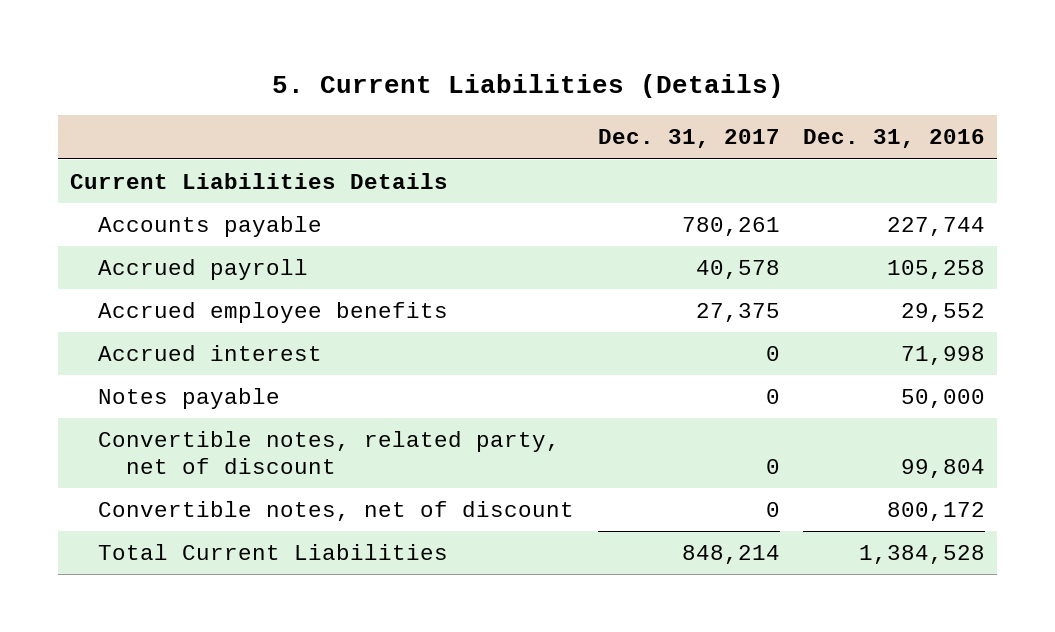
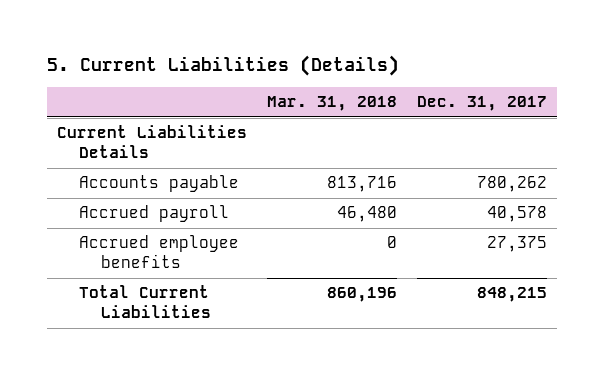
- | Dec. 31, 2017 | Dec. 31, 2016
+ | Mar. 31, 2018 | Dec. 31, 2017
- Accounts payable | 780,261 | 227,744
+ Accounts payable | 813,716 | 780,262
- Accrued interest | 0 | 71,998
- Notes payable | 0 | 50,000
- Convertible notes, related party, net of discount | 0 | 99,804
- Convertible notes, net of discount | 0 | 800,172
- Total Current Liabilities | 848,214 | 1,384,528
+ Total Current Liabilities | 860,196 | 848,215

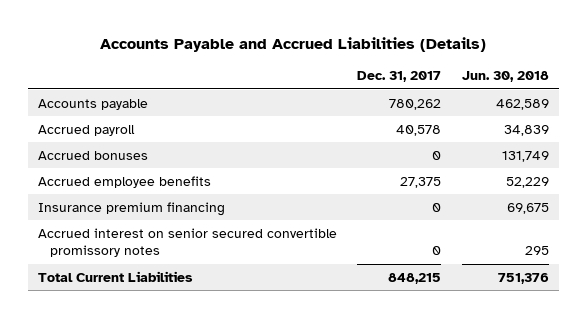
- 5. Current Liabilities (Details)
+ Accounts Payable and Accrued Liabilities (Details)
- | Mar. 31, 2018 | Dec. 31, 2017
+ | Dec. 31, 2017 | Jun. 30, 2018
- Current Liabilities Details
+ Accrued bonuses | 0 | 131,749
+ Insurance premium financing | 0 | 69,675
+ Accrued interest on senior secured convertible promissory notes | 0 | 295

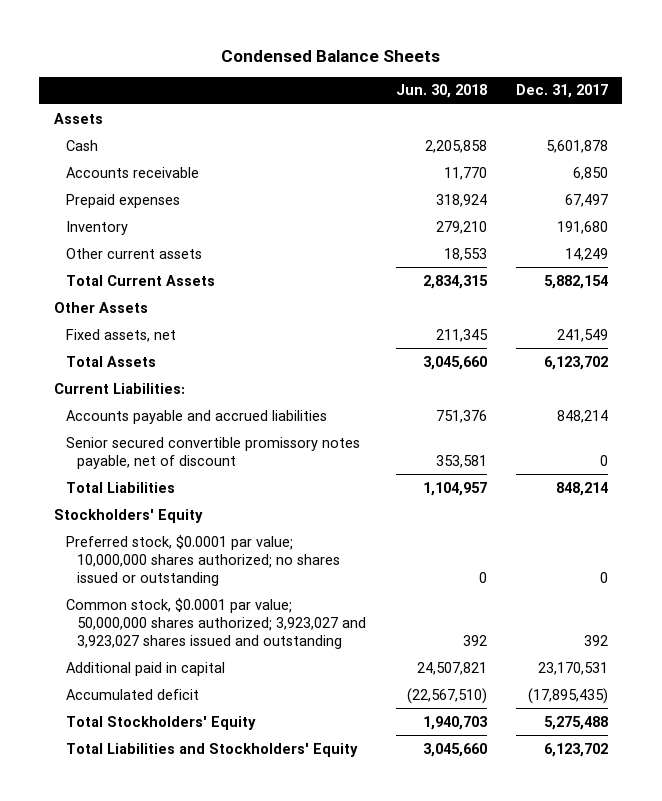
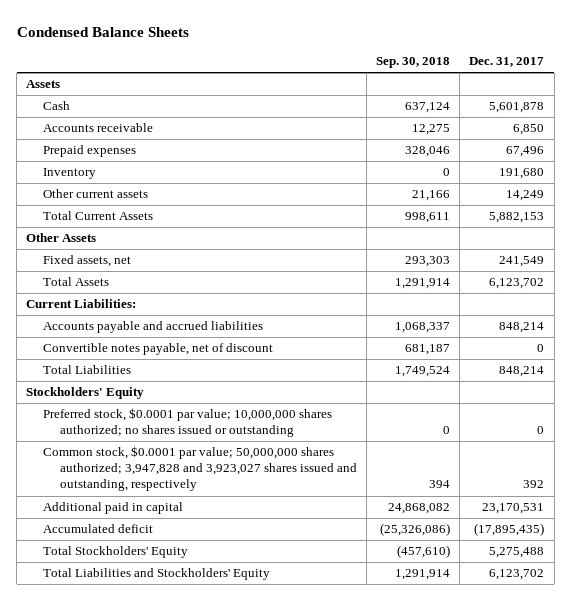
- | Jun. 30, 2018 | Dec. 31, 2017
+ | Sep. 30, 2018 | Dec. 31, 2017
- Prepaid expenses | 318,924 | 67,497
+ Prepaid expenses | 328,046 | 67,496
- Total Current Assets | 2,834,315 | 5,882,154
+ Total Current Assets | 998,611 | 5,882,153
- Senior secured convertible promissory notes payable, net of discount | 353,581 | 0
+ Convertible notes payable, net of discount | 681,187 | 0
- Common stock, $0.0001 par value; 50,000,000 shares authorized; 3,923,027 and 3,923,027 shares issued and outstanding | 392 | 392
+ Common stock, $0.0001 par value; 50,000,000 shares authorized; 3,947,828 and 3,923,027 shares issued and outstanding, respectively | 394 | 392

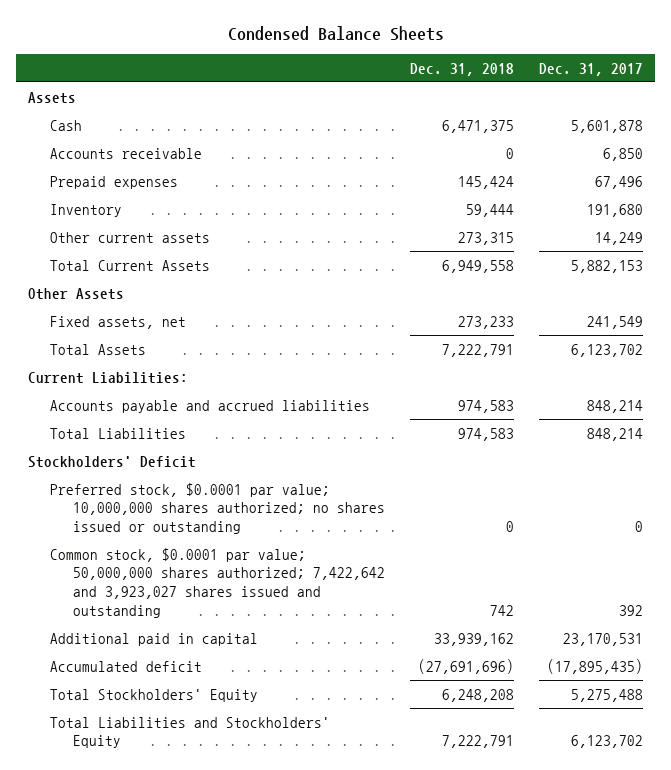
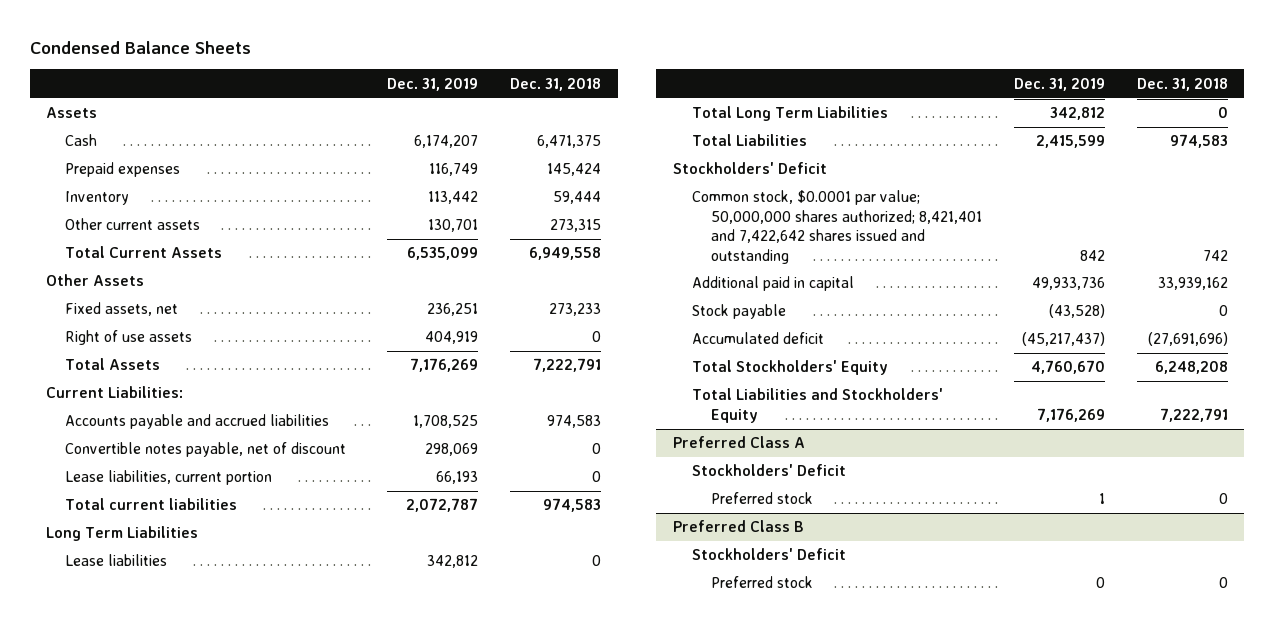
- | Dec. 31, 2018 | Dec. 31, 2017
+ | Dec. 31, 2019 | Dec. 31, 2018
- Accounts receivable | 0 | 6,850
+ Right of use assets | 404,919 | 0
+ Convertible notes payable, net of discount | 298,069 | 0
+ Lease liabilities, current portion | 66,193 | 0
+ Total current liabilities | 2,072,787 | 974,583
+ Long Term Liabilities
+ Lease liabilities | 342,812 | 0
+ Total Long Term Liabilities | 342,812 | 0
- Preferred stock, $0.0001 par value; 10,000,000 shares authorized; no shares issued or outstanding | 0 | 0
- Common stock, $0.0001 par value; 50,000,000 shares authorized; 7,422,642 and 3,923,027 shares issued and outstanding | 742 | 392
+ Common stock, $0.0001 par value; 50,000,000 shares authorized; 8,421,401 and 7,422,642 shares issued and outstanding | 842 | 742
+ Stock payable | (43,528) | 0
+ Preferred Class A
+ Stockholders' Deficit
+ Preferred stock | 1 | 0
+ Preferred Class B
+ Stockholders' Deficit
+ Preferred stock | 0 | 0

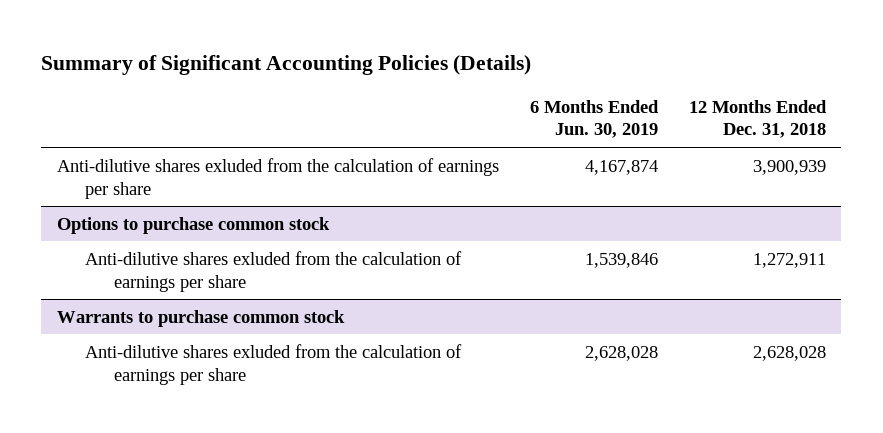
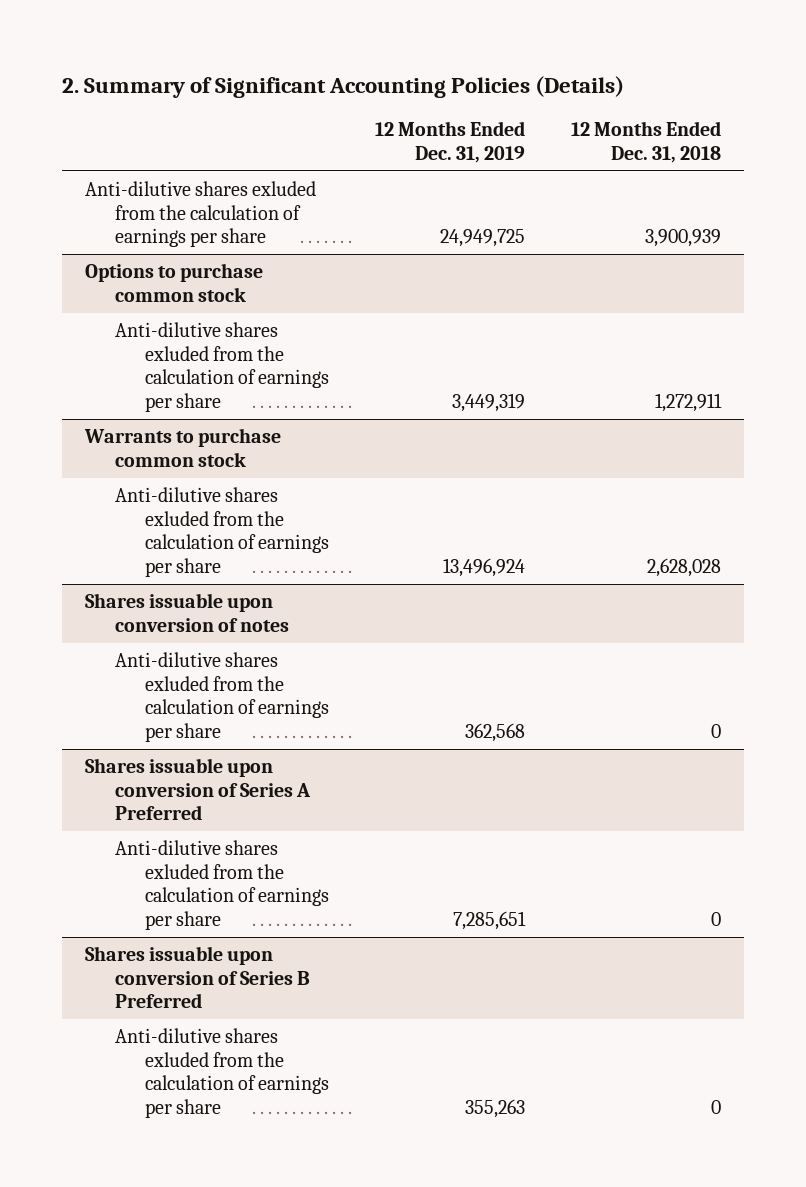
- Summary of Significant Accounting Policies (Details)
+ 2. Summary of Significant Accounting Policies (Details)
- | 6 Months Ended Jun. 30, 2019 | 12 Months Ended Dec. 31, 2018
+ | 12 Months Ended Dec. 31, 2019 | 12 Months Ended Dec. 31, 2018
+ Shares issuable upon conversion of notes
+ Anti-dilutive shares exluded from the calculation of earnings per share | 362,568 | 0
+ Shares issuable upon conversion of Series A Preferred
+ Anti-dilutive shares exluded from the calculation of earnings per share | 7,285,651 | 0
+ Shares issuable upon conversion of Series B Preferred
+ Anti-dilutive shares exluded from the calculation of earnings per share | 355,263 | 0

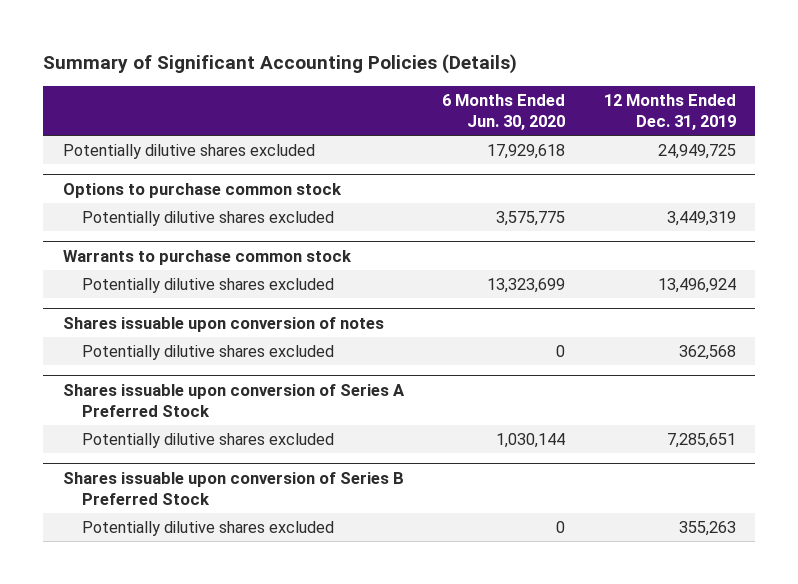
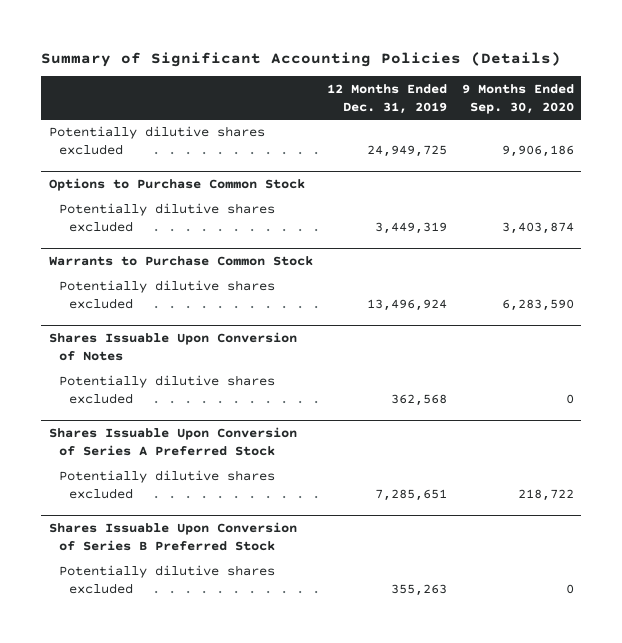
- | 6 Months Ended Jun. 30, 2020 | 12 Months Ended Dec. 31, 2019
+ | 12 Months Ended Dec. 31, 2019 | 9 Months Ended Sep. 30, 2020
- Options to purchase common stock
+ Options to Purchase Common Stock
- Warrants to purchase common stock
+ Warrants to Purchase Common Stock
- Shares issuable upon conversion of notes
+ Shares Issuable Upon Conversion of Notes
- Shares issuable upon conversion of Series A Preferred Stock
+ Shares Issuable Upon Conversion of Series A Preferred Stock
- Shares issuable upon conversion of Series B Preferred Stock
+ Shares Issuable Upon Conversion of Series B Preferred Stock

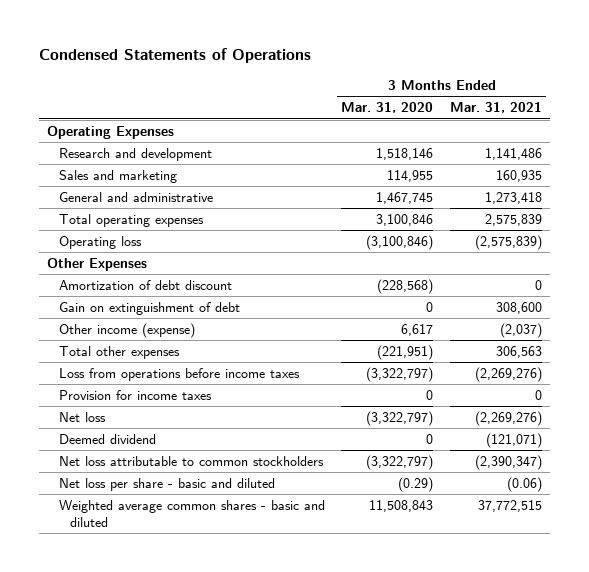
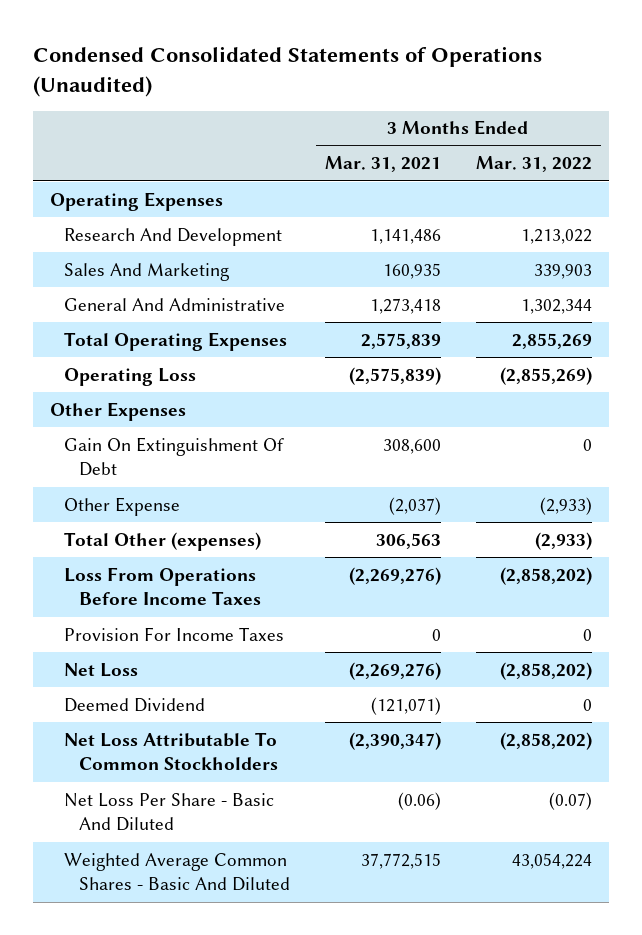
- Condensed Statements of Operations
+ Condensed Consolidated Statements of Operations (Unaudited)
- | 3 Months Ended Mar. 31, 2020 | 3 Months Ended Mar. 31, 2021
+ | 3 Months Ended Mar. 31, 2021 | 3 Months Ended Mar. 31, 2022
- Research and development | 1,518,146 | 1,141,486
- Sales and marketing | 114,955 | 160,935
- General and administrative | 1,467,745 | 1,273,418
- Total operating expenses | 3,100,846 | 2,575,839
- Operating loss | (3,100,846) | (2,575,839)
+ Research And Development | 1,141,486 | 1,213,022
+ Sales And Marketing | 160,935 | 339,903
+ General And Administrative | 1,273,418 | 1,302,344
+ Total Operating Expenses | 2,575,839 | 2,855,269
+ Operating Loss | (2,575,839) | (2,855,269)
- Amortization of debt discount | (228,568) | 0
- Gain on extinguishment of debt | 0 | 308,600
- Other income (expense) | 6,617 | (2,037)
- Total other expenses | (221,951) | 306,563
- Loss from operations before income taxes | (3,322,797) | (2,269,276)
- Provision for income taxes | 0 | 0
- Net loss | (3,322,797) | (2,269,276)
- Deemed dividend | 0 | (121,071)
- Net loss attributable to common stockholders | (3,322,797) | (2,390,347)
- Net loss per share - basic and diluted | (0.29) | (0.06)
- Weighted average common shares - basic and diluted | 11,508,843 | 37,772,515
+ Gain On Extinguishment Of Debt | 308,600 | 0
+ Other Expense | (2,037) | (2,933)
+ Total Other (expenses) | 306,563 | (2,933)
+ Loss From Operations Before Income Taxes | (2,269,276) | (2,858,202)
+ Provision For Income Taxes | 0 | 0
+ Net Loss | (2,269,276) | (2,858,202)
+ Deemed Dividend | (121,071) | 0
+ Net Loss Attributable To Common Stockholders | (2,390,347) | (2,858,202)
+ Net Loss Per Share - Basic And Diluted | (0.06) | (0.07)
+ Weighted Average Common Shares - Basic And Diluted | 37,772,515 | 43,054,224

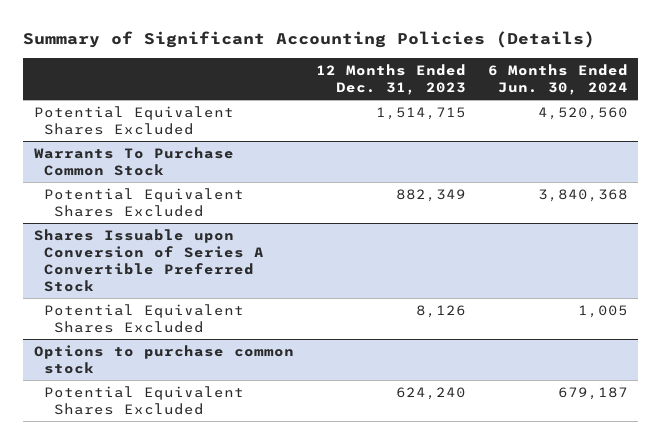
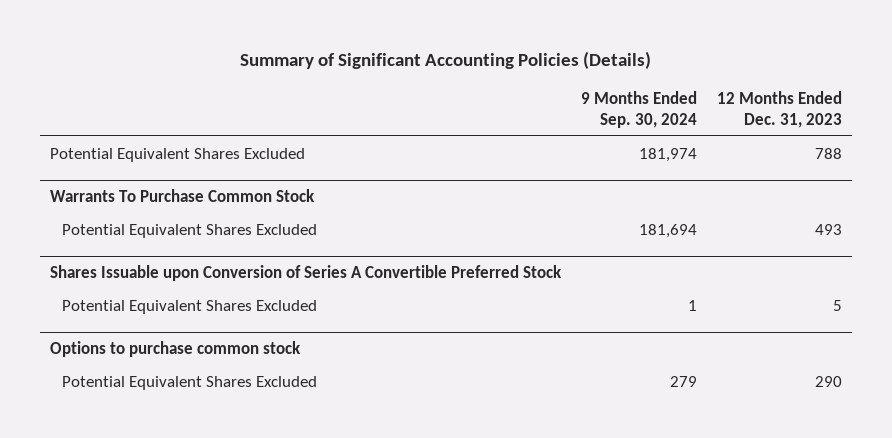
- | 12 Months Ended Dec. 31, 2023 | 6 Months Ended Jun. 30, 2024
+ | 9 Months Ended Sep. 30, 2024 | 12 Months Ended Dec. 31, 2023
- Potential Equivalent Shares Excluded | 1,514,715 | 4,520,560
+ Potential Equivalent Shares Excluded | 181,974 | 788
@ Warrants To Purchase Common Stock
- Potential Equivalent Shares Excluded | 882,349 | 3,840,368
+ Potential Equivalent Shares Excluded | 181,694 | 493
@ Shares Issuable upon Conversion of Series A Convertible Preferred Stock
- Potential Equivalent Shares Excluded | 8,126 | 1,005
+ Potential Equivalent Shares Excluded | 1 | 5
@ Options to purchase common stock
- Potential Equivalent Shares Excluded | 624,240 | 679,187
+ Potential Equivalent Shares Excluded | 279 | 290

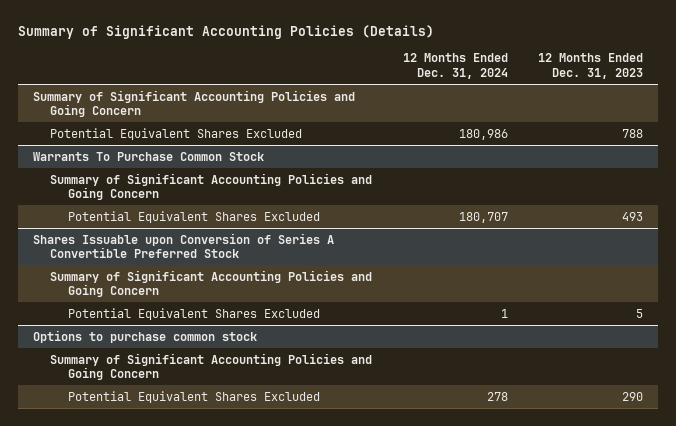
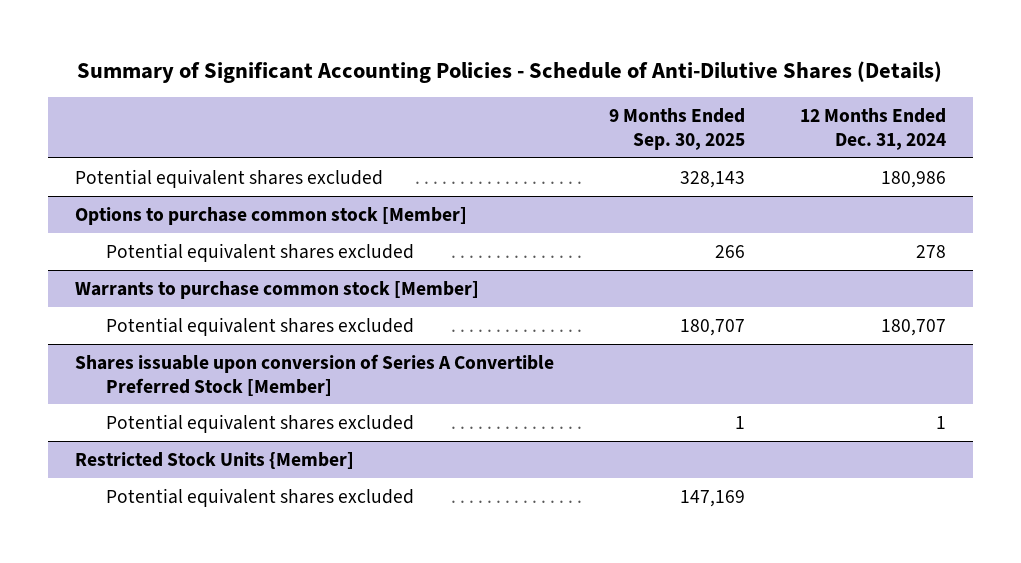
- Summary of Significant Accounting Policies (Details)
+ Summary of Significant Accounting Policies - Schedule of Anti-Dilutive Shares (Details)
- | 12 Months Ended Dec. 31, 2024 | 12 Months Ended Dec. 31, 2023
+ | 9 Months Ended Sep. 30, 2025 | 12 Months Ended Dec. 31, 2024
- Summary of Significant Accounting Policies and Going Concern
- Potential Equivalent Shares Excluded | 180,986 | 788
- Warrants To Purchase Common Stock
- Summary of Significant Accounting Policies and Going Concern
- Potential Equivalent Shares Excluded | 180,707 | 493
- Shares Issuable upon Conversion of Series A Convertible Preferred Stock
- Summary of Significant Accounting Policies and Going Concern
- Potential Equivalent Shares Excluded | 1 | 5
- Options to purchase common stock
- Summary of Significant Accounting Policies and Going Concern
- Potential Equivalent Shares Excluded | 278 | 290
+ Potential equivalent shares excluded | 328,143 | 180,986
+ Options to purchase common stock [Member]
+ Potential equivalent shares excluded | 266 | 278
+ Warrants to purchase common stock [Member]
+ Potential equivalent shares excluded | 180,707 | 180,707
+ Shares issuable upon conversion of Series A Convertible Preferred Stock [Member]
+ Potential equivalent shares excluded | 1 | 1
+ Restricted Stock Units {Member]
+ Potential equivalent shares excluded | 147,169 |

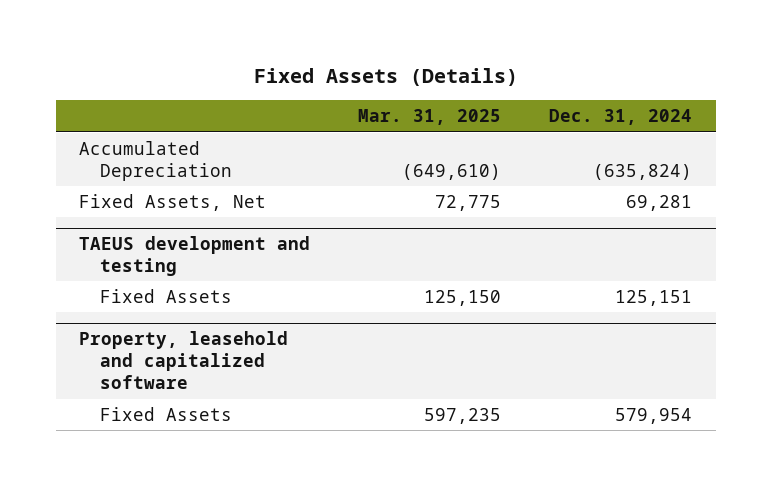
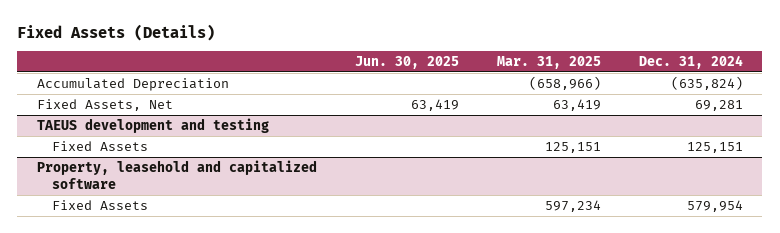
- | Mar. 31, 2025 | Dec. 31, 2024
+ | Jun. 30, 2025 | Mar. 31, 2025 | Dec. 31, 2024
- Accumulated Depreciation | (649,610) | (635,824)
- Fixed Assets, Net | 72,775 | 69,281
+ Accumulated Depreciation | | (658,966) | (635,824)
+ Fixed Assets, Net | 63,419 | 63,419 | 69,281
@ TAEUS development and testing
- Fixed Assets | 125,150 | 125,151
+ Fixed Assets | | 125,151 | 125,151
@ Property, leasehold and capitalized software
- Fixed Assets | 597,235 | 579,954
+ Fixed Assets | | 597,234 | 579,954

